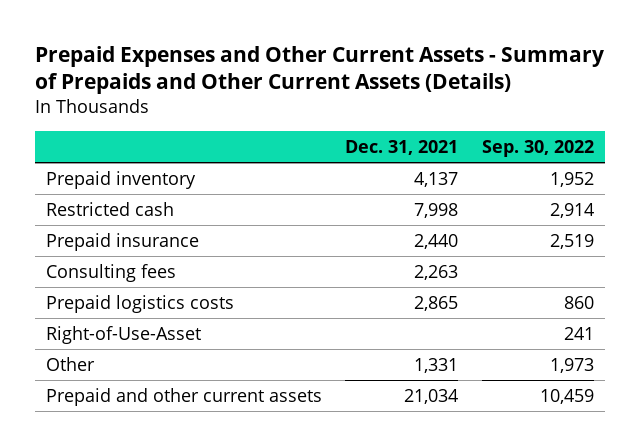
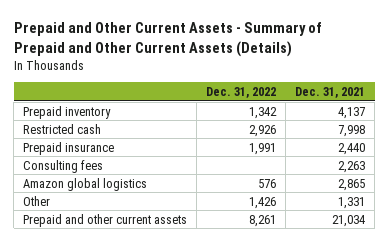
- Prepaid Expenses and Other Current Assets - Summary of Prepaids and Other Current Assets (Details)
+ Prepaid and Other Current Assets - Summary of Prepaid and Other Current Assets (Details)
- | Dec. 31, 2021 | Sep. 30, 2022
+ | Dec. 31, 2022 | Dec. 31, 2021
- Prepaid logistics costs | 2,865 | 860
- Right-of-Use-Asset | | 241
+ Amazon global logistics | 576 | 2,865

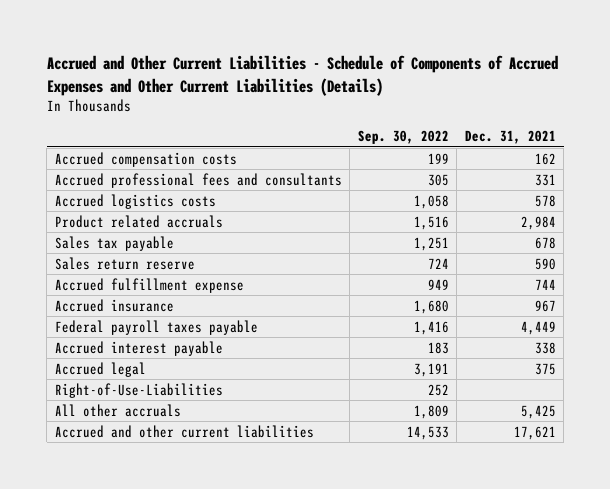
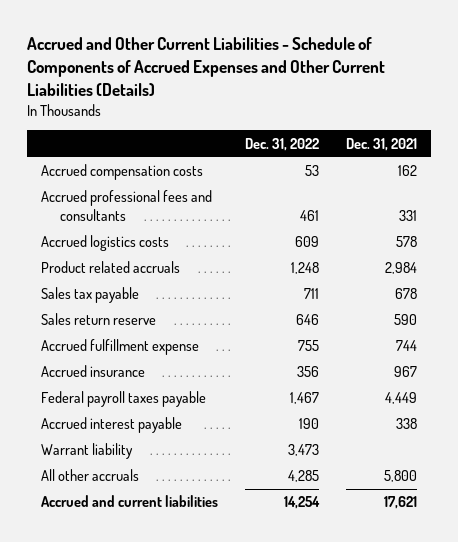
- | Sep. 30, 2022 | Dec. 31, 2021
+ | Dec. 31, 2022 | Dec. 31, 2021
- Accrued legal | 3,191 | 375
- Right-of-Use-Liabilities | 252 |
- All other accruals | 1,809 | 5,425
- Accrued and other current liabilities | 14,533 | 17,621
+ Warrant liability | 3,473 |
+ All other accruals | 4,285 | 5,800
+ Accrued and current liabilities | 14,254 | 17,621

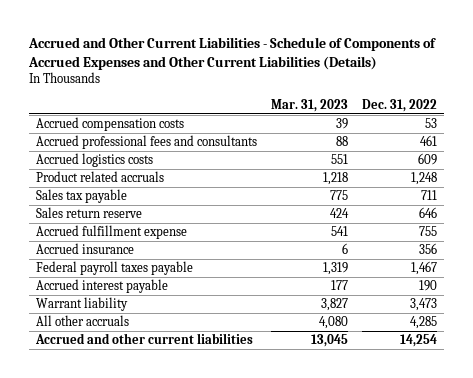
- | Dec. 31, 2022 | Dec. 31, 2021
+ | Mar. 31, 2023 | Dec. 31, 2022
- Accrued and current liabilities | 14,254 | 17,621
+ Accrued and other current liabilities | 13,045 | 14,254

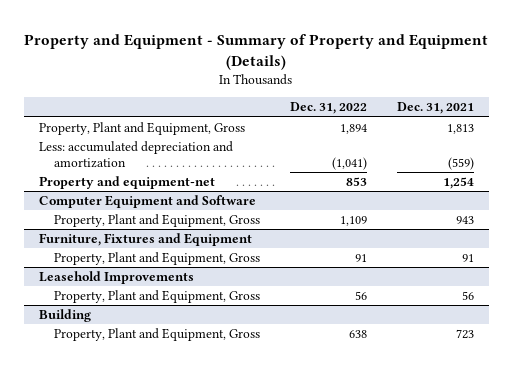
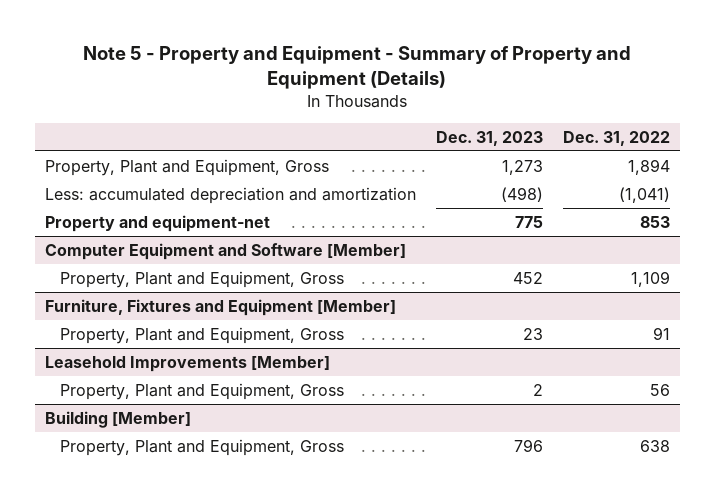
- Property and Equipment - Summary of Property and Equipment (Details)
+ Note 5 - Property and Equipment - Summary of Property and Equipment (Details)
- | Dec. 31, 2022 | Dec. 31, 2021
+ | Dec. 31, 2023 | Dec. 31, 2022
- Computer Equipment and Software
+ Computer Equipment and Software [Member]
- Furniture, Fixtures and Equipment
+ Furniture, Fixtures and Equipment [Member]
- Leasehold Improvements
+ Leasehold Improvements [Member]
- Building
+ Building [Member]

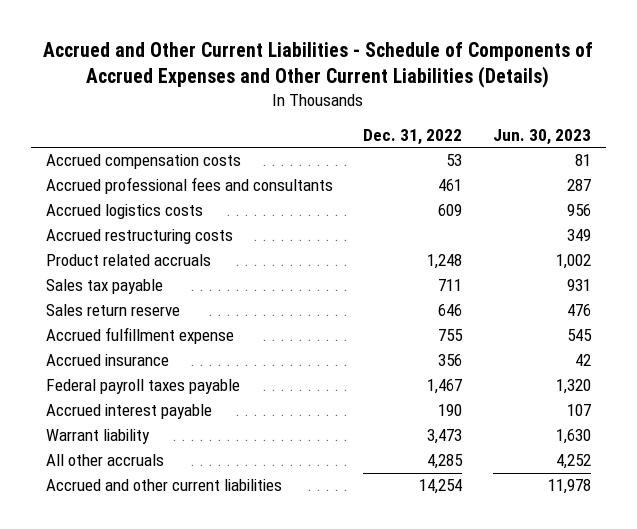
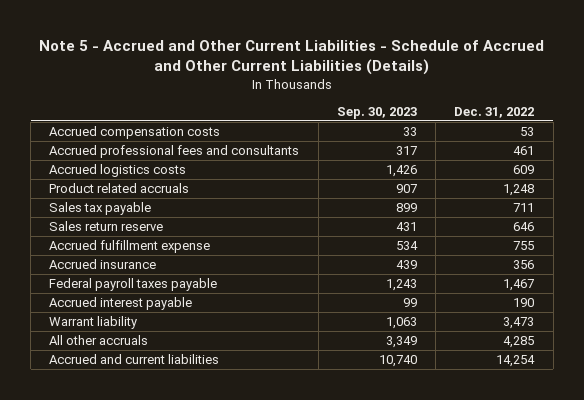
- Accrued and Other Current Liabilities - Schedule of Components of Accrued Expenses and Other Current Liabilities (Details)
+ Note 5 - Accrued and Other Current Liabilities - Schedule of Accrued and Other Current Liabilities (Details)
- | Dec. 31, 2022 | Jun. 30, 2023
+ | Sep. 30, 2023 | Dec. 31, 2022
- Accrued restructuring costs | | 349
- Accrued and other current liabilities | 14,254 | 11,978
+ Accrued and current liabilities | 10,740 | 14,254

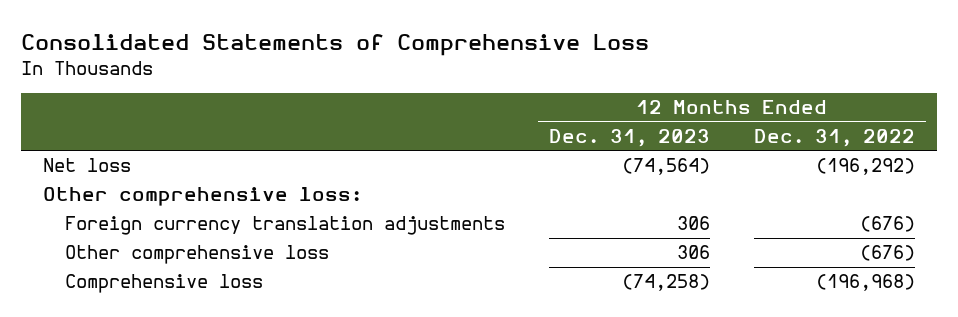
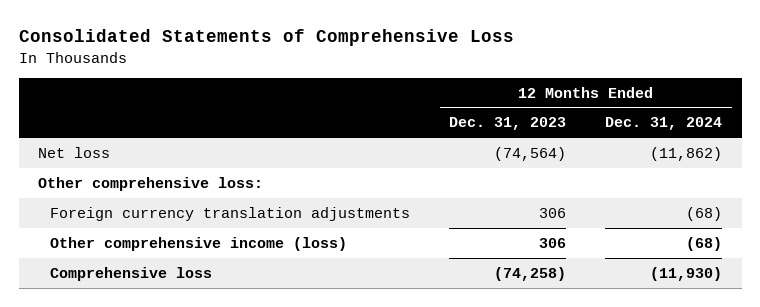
- | 12 Months Ended Dec. 31, 2023 | 12 Months Ended Dec. 31, 2022
+ | 12 Months Ended Dec. 31, 2023 | 12 Months Ended Dec. 31, 2024
- Other comprehensive loss | 306 | (676)
+ Other comprehensive income (loss) | 306 | (68)

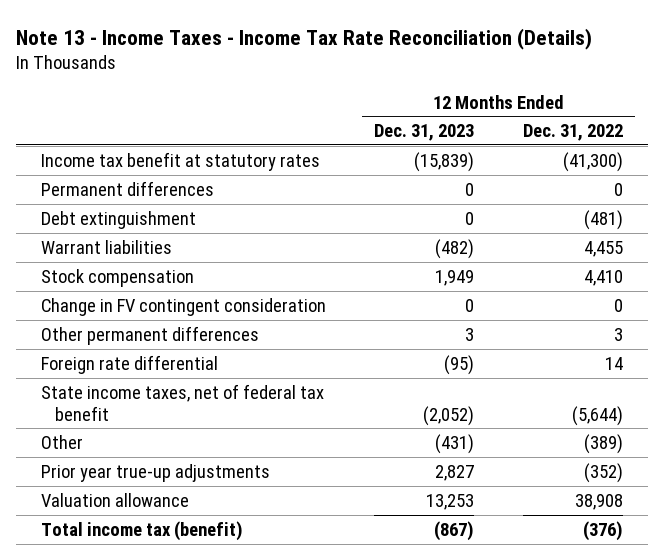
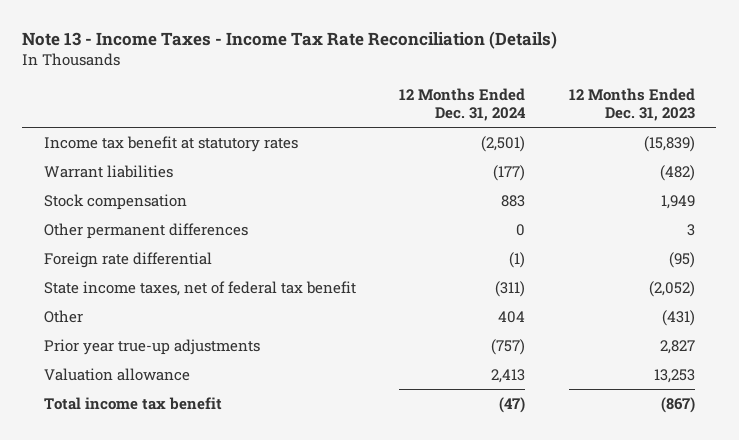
- | 12 Months Ended Dec. 31, 2023 | 12 Months Ended Dec. 31, 2022
+ | 12 Months Ended Dec. 31, 2024 | 12 Months Ended Dec. 31, 2023
- Permanent differences | 0 | 0
- Debt extinguishment | 0 | (481)
- Change in FV contingent consideration | 0 | 0
- Total income tax (benefit) | (867) | (376)
+ Total income tax benefit | (47) | (867)

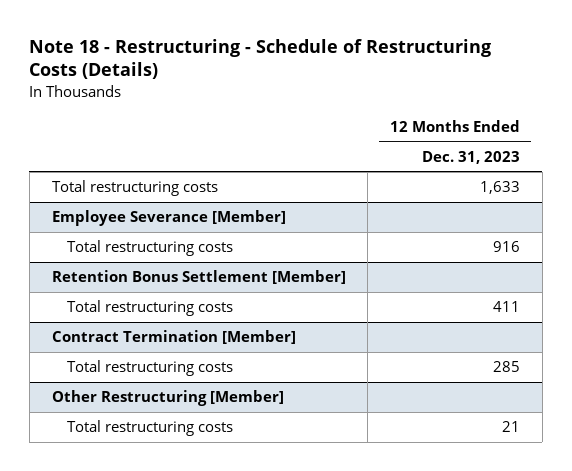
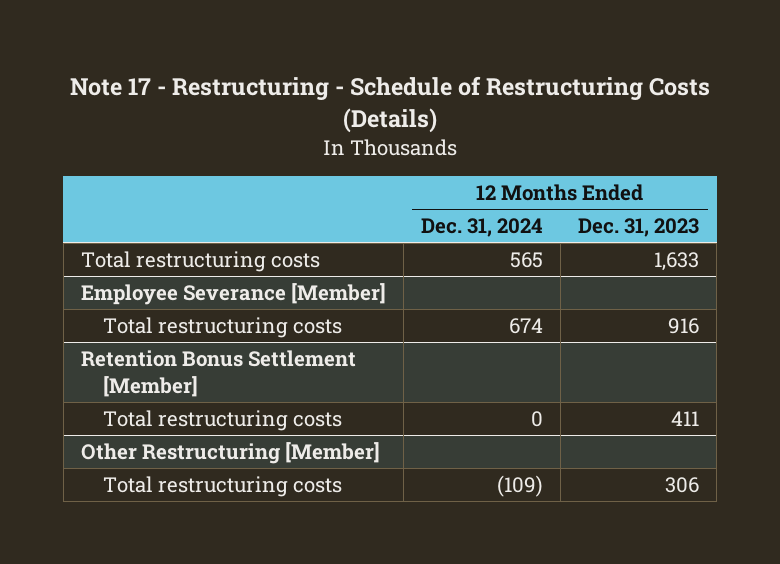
- Note 18 - Restructuring - Schedule of Restructuring Costs (Details)
+ Note 17 - Restructuring - Schedule of Restructuring Costs (Details)
- | 12 Months Ended Dec. 31, 2023
+ | 12 Months Ended Dec. 31, 2024 | 12 Months Ended Dec. 31, 2023
- Contract Termination [Member]
- Total restructuring costs | 285
@ Other Restructuring [Member]
- Total restructuring costs | 21
+ Total restructuring costs | (109) | 306

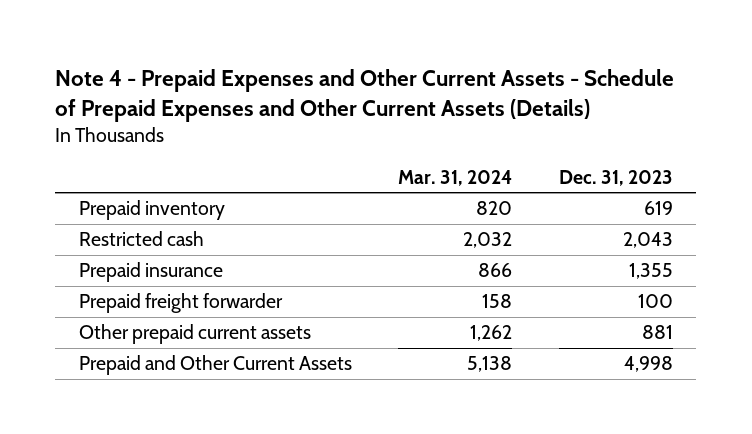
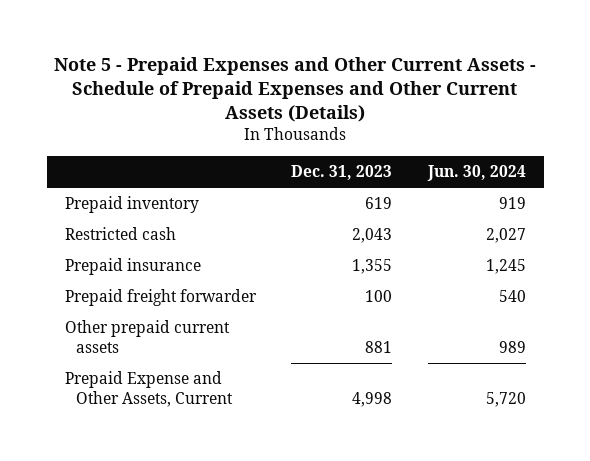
- Note 4 - Prepaid Expenses and Other Current Assets - Schedule of Prepaid Expenses and Other Current Assets (Details)
+ Note 5 - Prepaid Expenses and Other Current Assets - Schedule of Prepaid Expenses and Other Current Assets (Details)
- | Mar. 31, 2024 | Dec. 31, 2023
+ | Dec. 31, 2023 | Jun. 30, 2024
- Prepaid and Other Current Assets | 5,138 | 4,998
+ Prepaid Expense and Other Assets, Current | 4,998 | 5,720

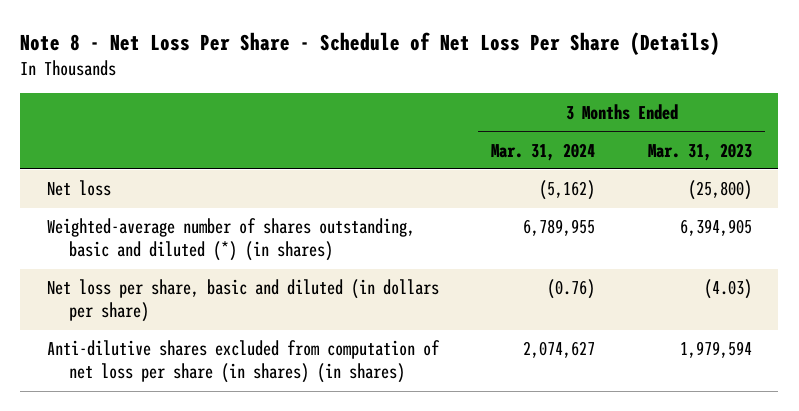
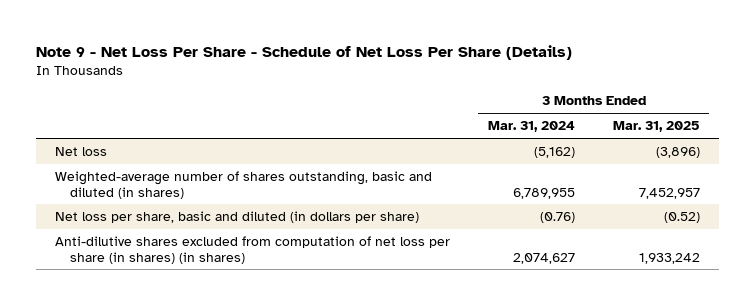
- Note 8 - Net Loss Per Share - Schedule of Net Loss Per Share (Details)
+ Note 9 - Net Loss Per Share - Schedule of Net Loss Per Share (Details)
- | 3 Months Ended Mar. 31, 2024 | 3 Months Ended Mar. 31, 2023
+ | 3 Months Ended Mar. 31, 2024 | 3 Months Ended Mar. 31, 2025
- Weighted-average number of shares outstanding, basic and diluted (*) (in shares) | 6,789,955 | 6,394,905
+ Weighted-average number of shares outstanding, basic and diluted (in shares) | 6,789,955 | 7,452,957

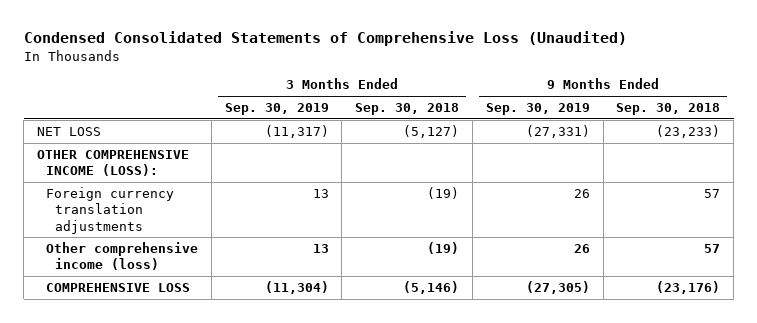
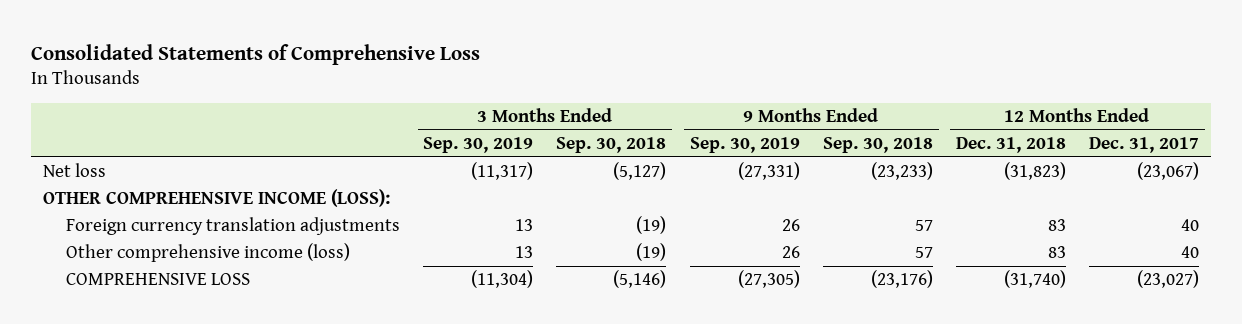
- Condensed Consolidated Statements of Comprehensive Loss (Unaudited)
+ Consolidated Statements of Comprehensive Loss
- | 3 Months Ended Sep. 30, 2019 | 3 Months Ended Sep. 30, 2018 | 9 Months Ended Sep. 30, 2019 | 9 Months Ended Sep. 30, 2018
+ | 3 Months Ended Sep. 30, 2019 | 3 Months Ended Sep. 30, 2018 | 9 Months Ended Sep. 30, 2019 | 9 Months Ended Sep. 30, 2018 | 12 Months Ended Dec. 31, 2018 | 12 Months Ended Dec. 31, 2017
- NET LOSS | (11,317) | (5,127) | (27,331) | (23,233)
+ Net loss | (11,317) | (5,127) | (27,331) | (23,233) | (31,823) | (23,067)

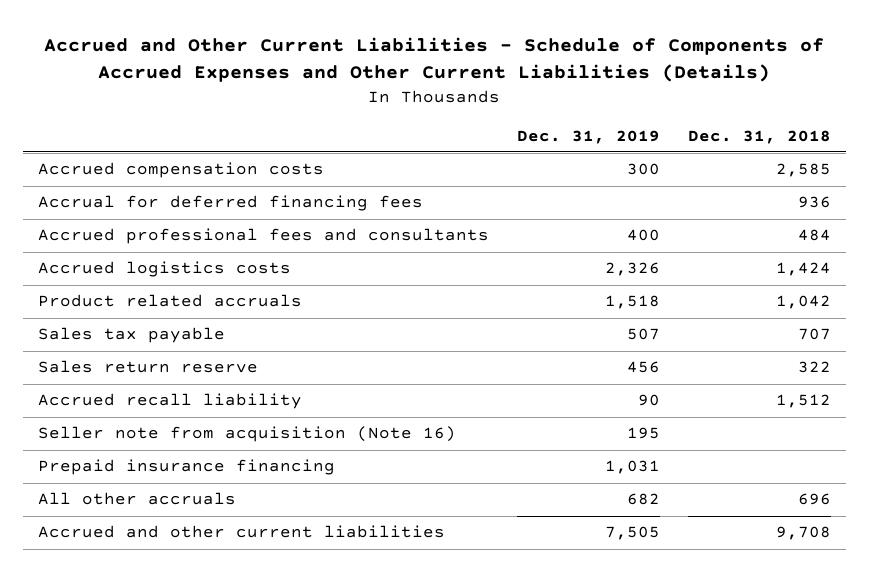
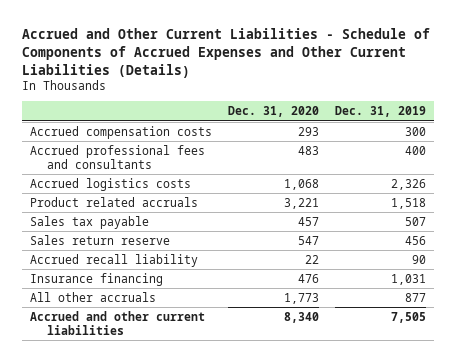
- | Dec. 31, 2019 | Dec. 31, 2018
+ | Dec. 31, 2020 | Dec. 31, 2019
- Accrual for deferred financing fees | | 936
- Seller note from acquisition (Note 16) | 195 |
- Prepaid insurance financing | 1,031 |
- All other accruals | 682 | 696
+ Insurance financing | 476 | 1,031
+ All other accruals | 1,773 | 877

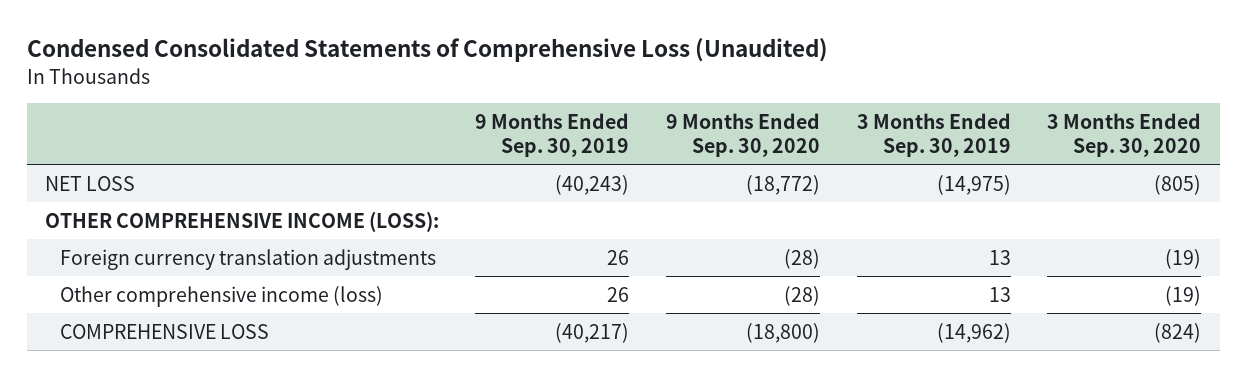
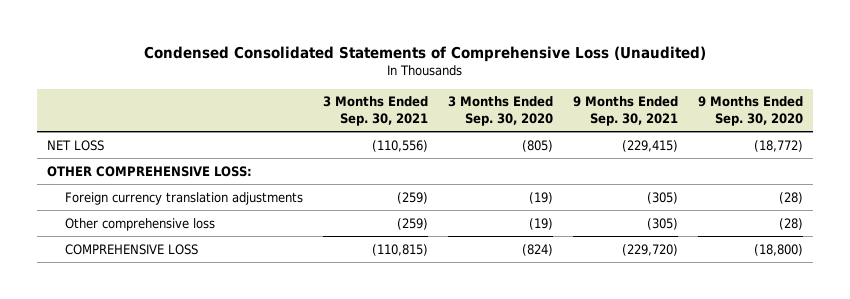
- | 9 Months Ended Sep. 30, 2019 | 9 Months Ended Sep. 30, 2020 | 3 Months Ended Sep. 30, 2019 | 3 Months Ended Sep. 30, 2020
+ | 3 Months Ended Sep. 30, 2021 | 3 Months Ended Sep. 30, 2020 | 9 Months Ended Sep. 30, 2021 | 9 Months Ended Sep. 30, 2020
- OTHER COMPREHENSIVE INCOME (LOSS):
+ OTHER COMPREHENSIVE LOSS:
- Other comprehensive income (loss) | 26 | (28) | 13 | (19)
+ Other comprehensive loss | (259) | (19) | (305) | (28)

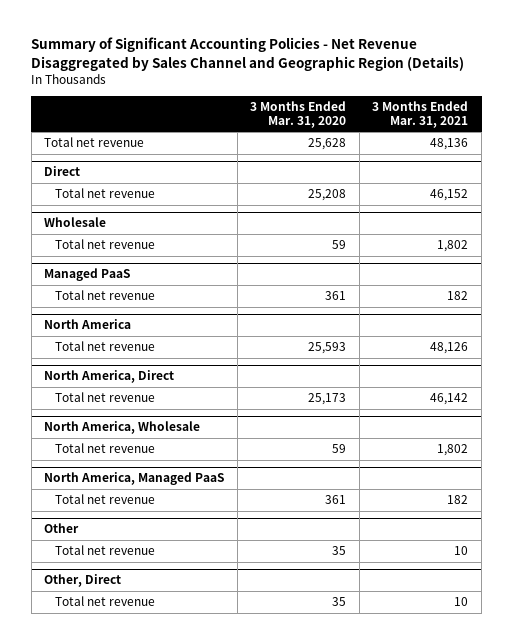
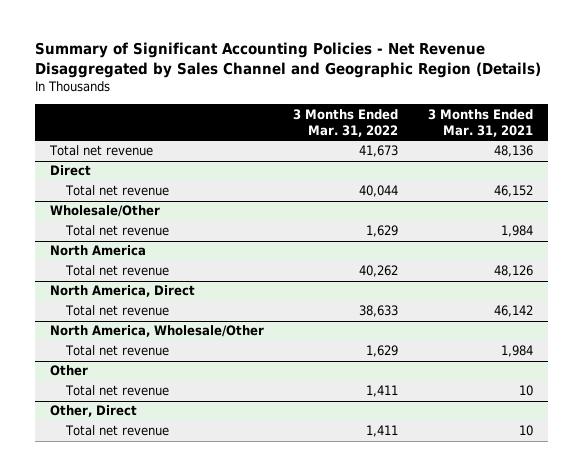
- | 3 Months Ended Mar. 31, 2020 | 3 Months Ended Mar. 31, 2021
+ | 3 Months Ended Mar. 31, 2022 | 3 Months Ended Mar. 31, 2021
- Wholesale
- Total net revenue | 59 | 1,802
- Managed PaaS
- Total net revenue | 361 | 182
+ Wholesale/Other
+ Total net revenue | 1,629 | 1,984
- North America, Wholesale
- Total net revenue | 59 | 1,802
- North America, Managed PaaS
- Total net revenue | 361 | 182
+ North America, Wholesale/Other
+ Total net revenue | 1,629 | 1,984

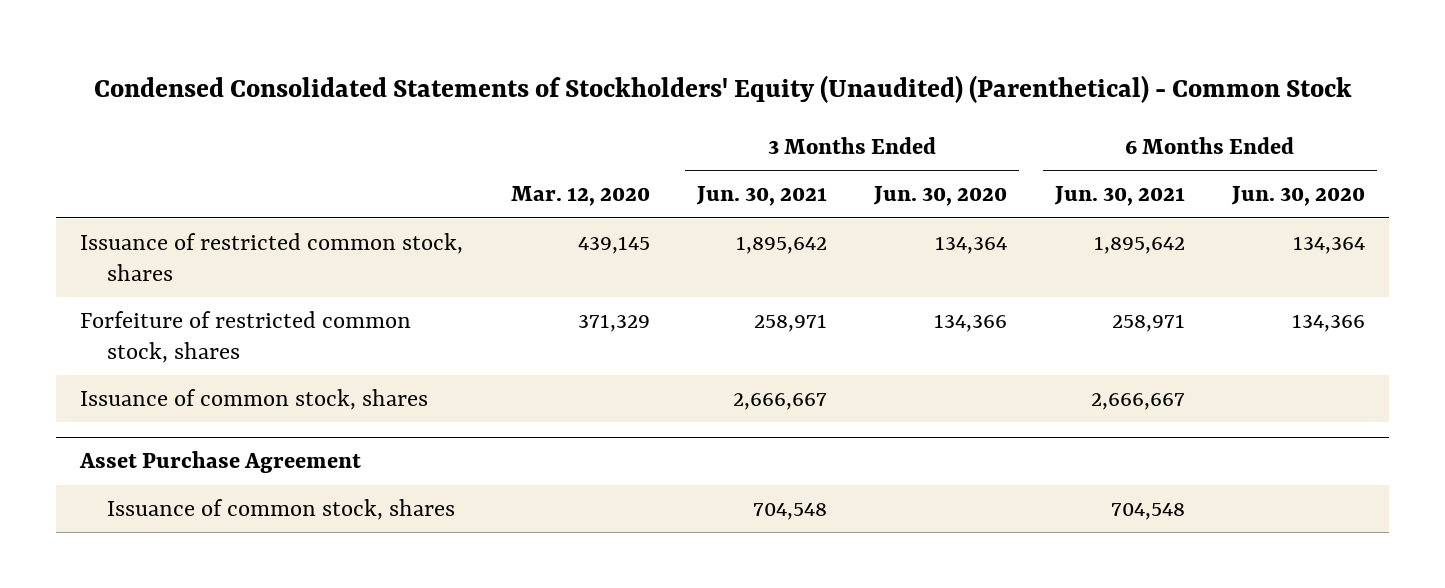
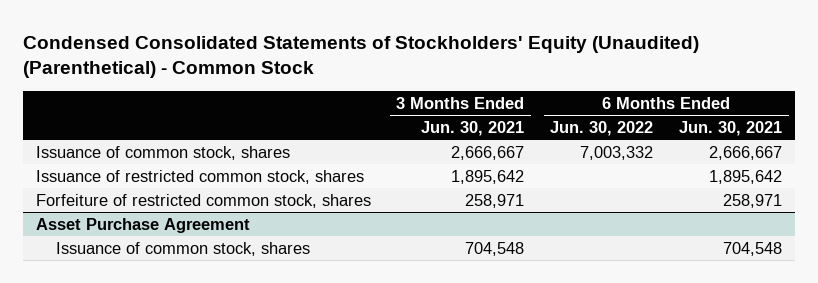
- | Mar. 12, 2020 | 3 Months Ended Jun. 30, 2021 | 3 Months Ended Jun. 30, 2020 | 6 Months Ended Jun. 30, 2021 | 6 Months Ended Jun. 30, 2020
+ | 3 Months Ended Jun. 30, 2021 | 6 Months Ended Jun. 30, 2022 | 6 Months Ended Jun. 30, 2021
moved up: Issuance of common stock, shares | 2,666,667 | 7,003,332 | 2,666,667

